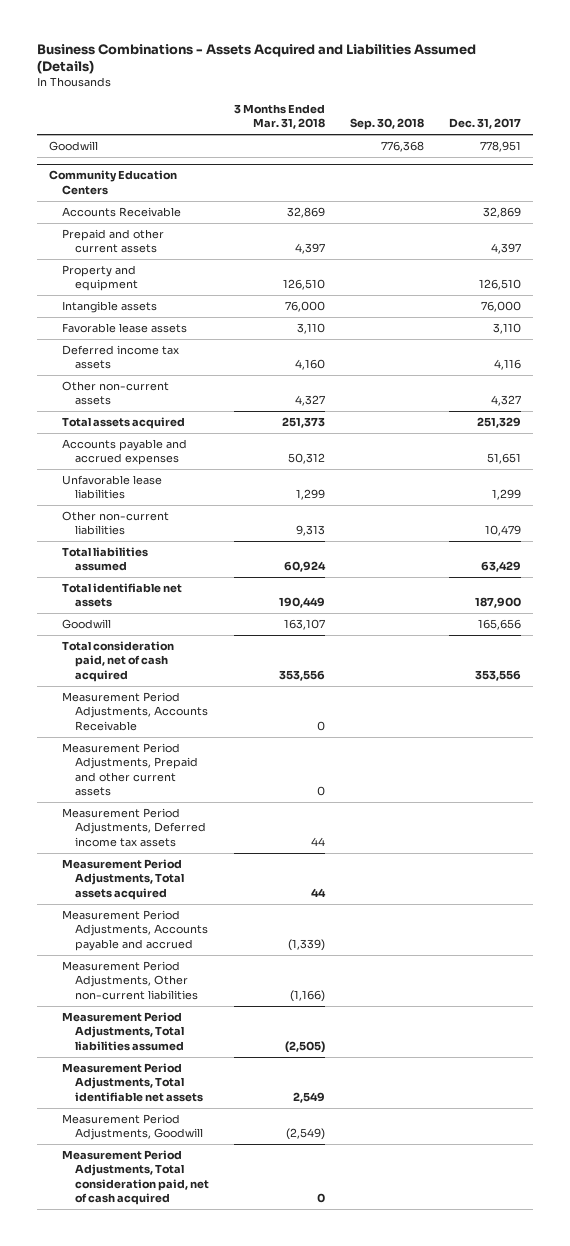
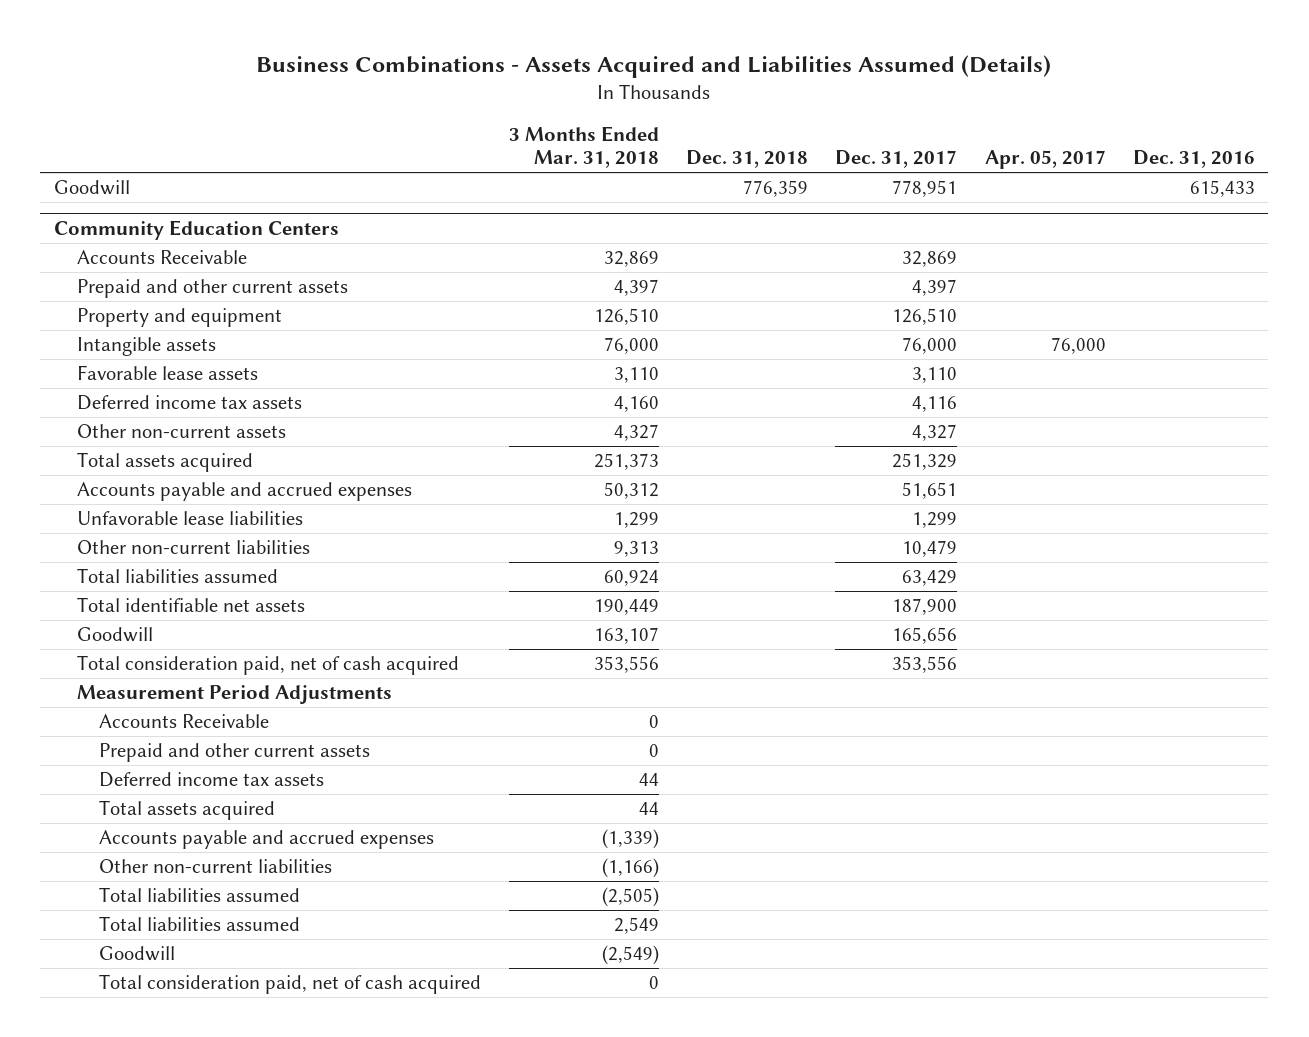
- | 3 Months Ended Mar. 31, 2018 | Sep. 30, 2018 | Dec. 31, 2017
+ | 3 Months Ended Mar. 31, 2018 | Dec. 31, 2018 | Dec. 31, 2017 | Apr. 05, 2017 | Dec. 31, 2016
@ Community Education Centers
- Measurement Period Adjustments, Accounts Receivable | 0 | |
- Measurement Period Adjustments, Prepaid and other current assets | 0 | |
- Measurement Period Adjustments, Deferred income tax assets | 44 | |
- Measurement Period Adjustments, Total assets acquired | 44 | |
- Measurement Period Adjustments, Accounts payable and accrued | (1,339) | |
- Measurement Period Adjustments, Other non-current liabilities | (1,166) | |
- Measurement Period Adjustments, Total liabilities assumed | (2,505) | |
- Measurement Period Adjustments, Total identifiable net assets | 2,549 | |
- Measurement Period Adjustments, Goodwill | (2,549) | |
- Measurement Period Adjustments, Total consideration paid, net of cash acquired | 0 | |
+ Measurement Period Adjustments
+ Accounts Receivable | 0 | | | |
+ Prepaid and other current assets | 0 | | | |
+ Deferred income tax assets | 44 | | | |
+ Total assets acquired | 44 | | | |
+ Accounts payable and accrued expenses | (1,339) | | | |
+ Other non-current liabilities | (1,166) | | | |
+ Total liabilities assumed | (2,505) | | | |
+ Total liabilities assumed | 2,549 | | | |
+ Goodwill | (2,549) | | | |
+ Total consideration paid, net of cash acquired | 0 | | | |

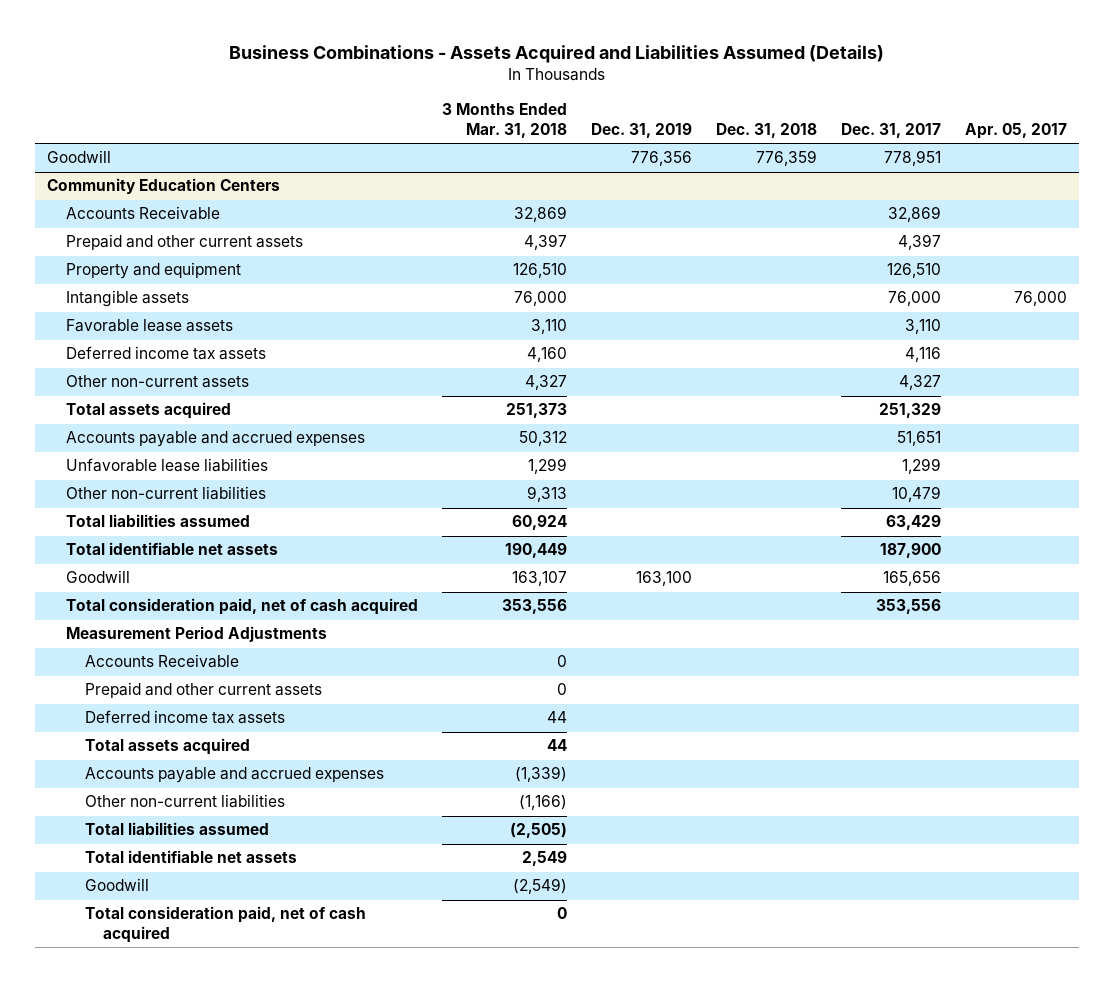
- | 3 Months Ended Mar. 31, 2018 | Dec. 31, 2018 | Dec. 31, 2017 | Apr. 05, 2017 | Dec. 31, 2016
+ | 3 Months Ended Mar. 31, 2018 | Dec. 31, 2019 | Dec. 31, 2018 | Dec. 31, 2017 | Apr. 05, 2017
@ Community Education Centers
- Total liabilities assumed | 2,549 | | | |
+ Total identifiable net assets | 2,549 | | | |

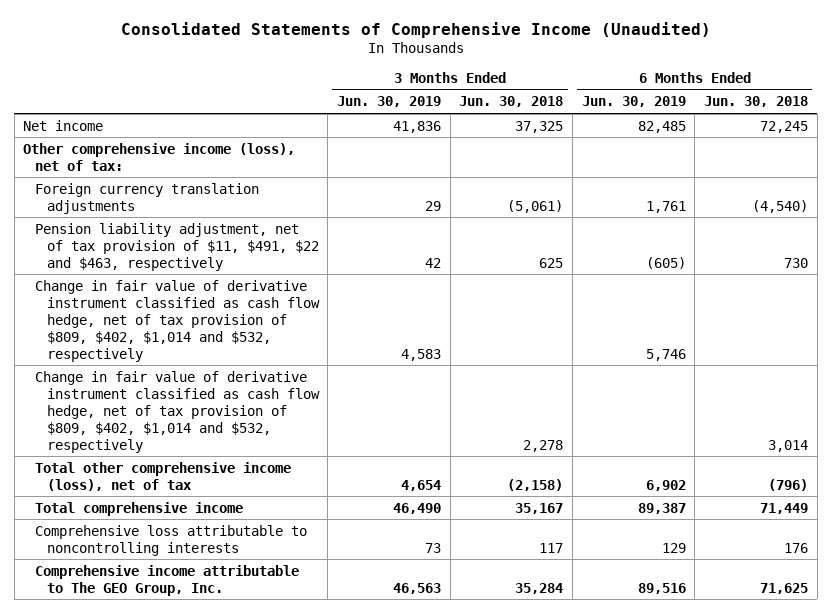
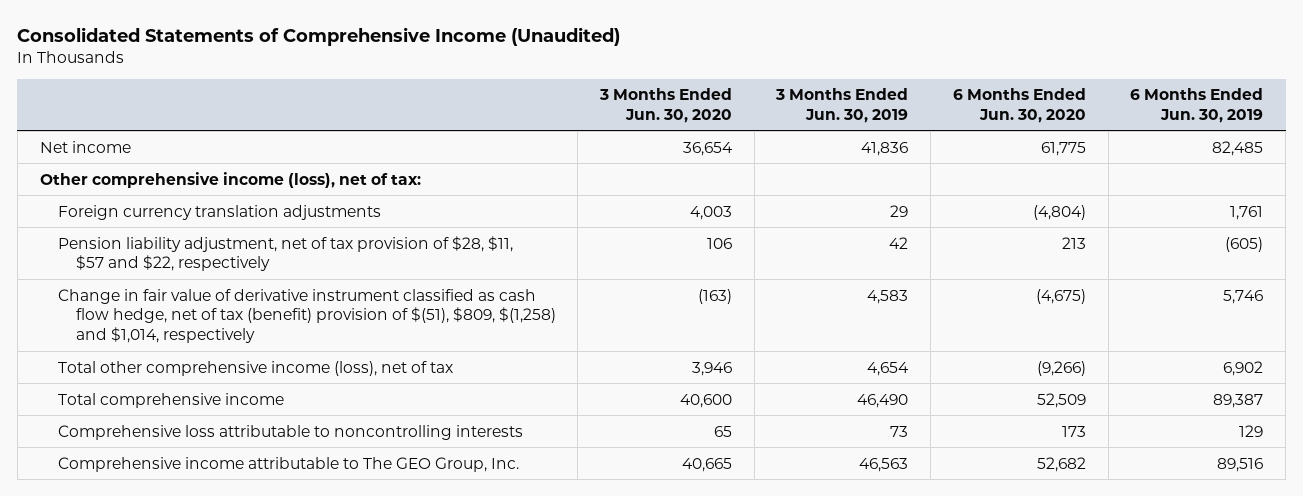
- | 3 Months Ended Jun. 30, 2019 | 3 Months Ended Jun. 30, 2018 | 6 Months Ended Jun. 30, 2019 | 6 Months Ended Jun. 30, 2018
+ | 3 Months Ended Jun. 30, 2020 | 3 Months Ended Jun. 30, 2019 | 6 Months Ended Jun. 30, 2020 | 6 Months Ended Jun. 30, 2019
- Pension liability adjustment, net of tax provision of $11, $491, $22 and $463, respectively | 42 | 625 | (605) | 730
- Change in fair value of derivative instrument classified as cash flow hedge, net of tax provision of $809, $402, $1,014 and $532, respectively | 4,583 | | 5,746 |
- Change in fair value of derivative instrument classified as cash flow hedge, net of tax provision of $809, $402, $1,014 and $532, respectively | | 2,278 | | 3,014
+ Pension liability adjustment, net of tax provision of $28, $11, $57 and $22, respectively | 106 | 42 | 213 | (605)
+ Change in fair value of derivative instrument classified as cash flow hedge, net of tax (benefit) provision of $(51), $809, $(1,258) and $1,014, respectively | (163) | 4,583 | (4,675) | 5,746

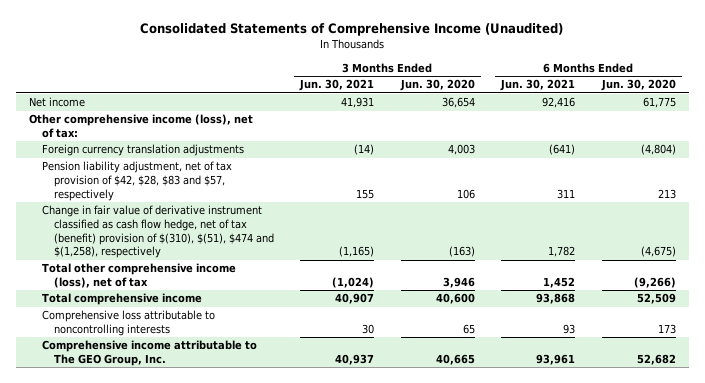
- | 3 Months Ended Jun. 30, 2020 | 3 Months Ended Jun. 30, 2019 | 6 Months Ended Jun. 30, 2020 | 6 Months Ended Jun. 30, 2019
+ | 3 Months Ended Jun. 30, 2021 | 3 Months Ended Jun. 30, 2020 | 6 Months Ended Jun. 30, 2021 | 6 Months Ended Jun. 30, 2020
- Pension liability adjustment, net of tax provision of $28, $11, $57 and $22, respectively | 106 | 42 | 213 | (605)
- Change in fair value of derivative instrument classified as cash flow hedge, net of tax (benefit) provision of $(51), $809, $(1,258) and $1,014, respectively | (163) | 4,583 | (4,675) | 5,746
+ Pension liability adjustment, net of tax provision of $42, $28, $83 and $57, respectively | 155 | 106 | 311 | 213
+ Change in fair value of derivative instrument classified as cash flow hedge, net of tax (benefit) provision of $(310), $(51), $474 and $(1,258), respectively | (1,165) | (163) | 1,782 | (4,675)

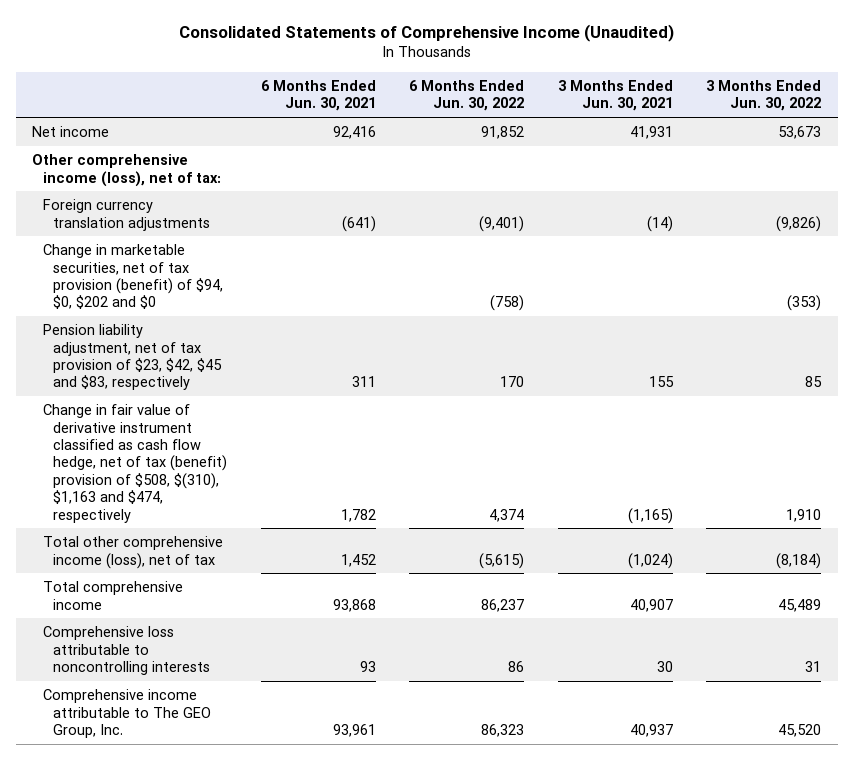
- | 3 Months Ended Jun. 30, 2021 | 3 Months Ended Jun. 30, 2020 | 6 Months Ended Jun. 30, 2021 | 6 Months Ended Jun. 30, 2020
+ | 6 Months Ended Jun. 30, 2021 | 6 Months Ended Jun. 30, 2022 | 3 Months Ended Jun. 30, 2021 | 3 Months Ended Jun. 30, 2022
- Pension liability adjustment, net of tax provision of $42, $28, $83 and $57, respectively | 155 | 106 | 311 | 213
- Change in fair value of derivative instrument classified as cash flow hedge, net of tax (benefit) provision of $(310), $(51), $474 and $(1,258), respectively | (1,165) | (163) | 1,782 | (4,675)
+ Change in marketable securities, net of tax provision (benefit) of $94, $0, $202 and $0 | | (758) | | (353)
+ Pension liability adjustment, net of tax provision of $23, $42, $45 and $83, respectively | 311 | 170 | 155 | 85
+ Change in fair value of derivative instrument classified as cash flow hedge, net of tax (benefit) provision of $508, $(310), $1,163 and $474, respectively | 1,782 | 4,374 | (1,165) | 1,910

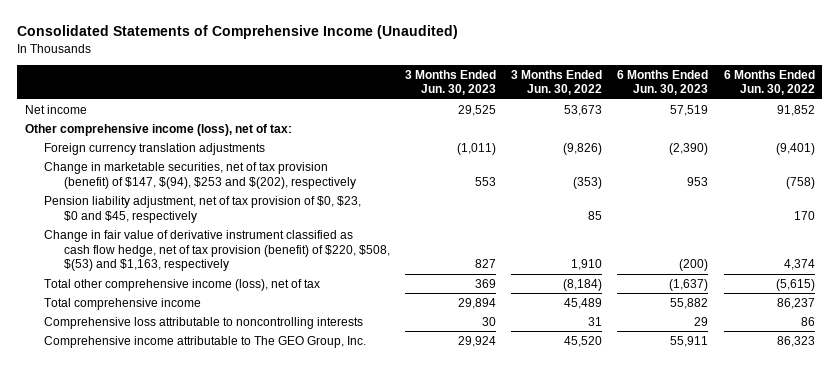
- | 6 Months Ended Jun. 30, 2021 | 6 Months Ended Jun. 30, 2022 | 3 Months Ended Jun. 30, 2021 | 3 Months Ended Jun. 30, 2022
+ | 3 Months Ended Jun. 30, 2023 | 3 Months Ended Jun. 30, 2022 | 6 Months Ended Jun. 30, 2023 | 6 Months Ended Jun. 30, 2022
- Change in marketable securities, net of tax provision (benefit) of $94, $0, $202 and $0 | | (758) | | (353)
- Pension liability adjustment, net of tax provision of $23, $42, $45 and $83, respectively | 311 | 170 | 155 | 85
- Change in fair value of derivative instrument classified as cash flow hedge, net of tax (benefit) provision of $508, $(310), $1,163 and $474, respectively | 1,782 | 4,374 | (1,165) | 1,910
+ Change in marketable securities, net of tax provision (benefit) of $147, $(94), $253 and $(202), respectively | 553 | (353) | 953 | (758)
+ Pension liability adjustment, net of tax provision of $0, $23, $0 and $45, respectively | | 85 | | 170
+ Change in fair value of derivative instrument classified as cash flow hedge, net of tax provision (benefit) of $220, $508, $(53) and $1,163, respectively | 827 | 1,910 | (200) | 4,374

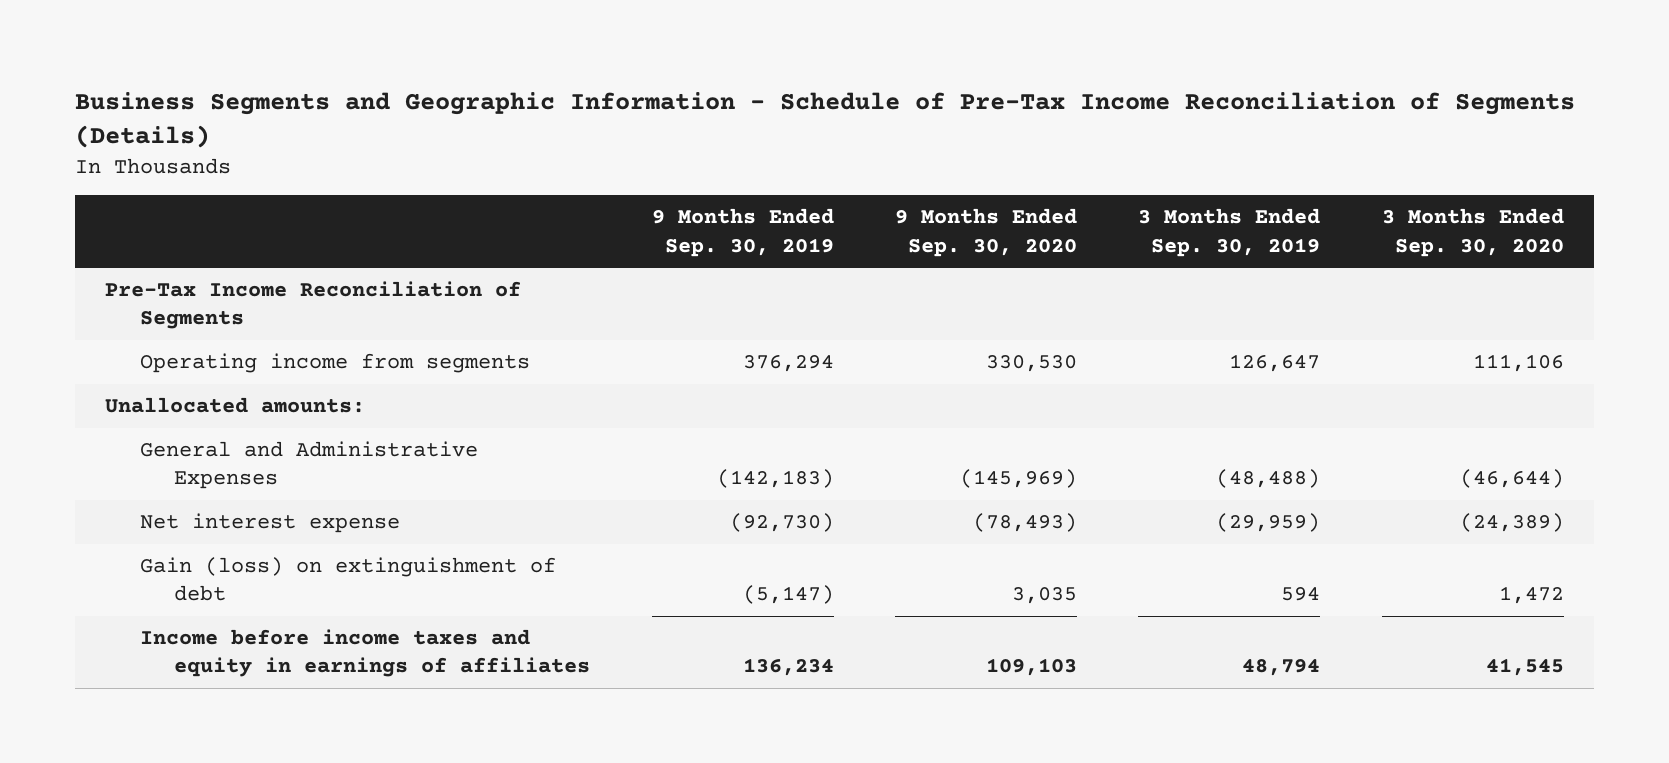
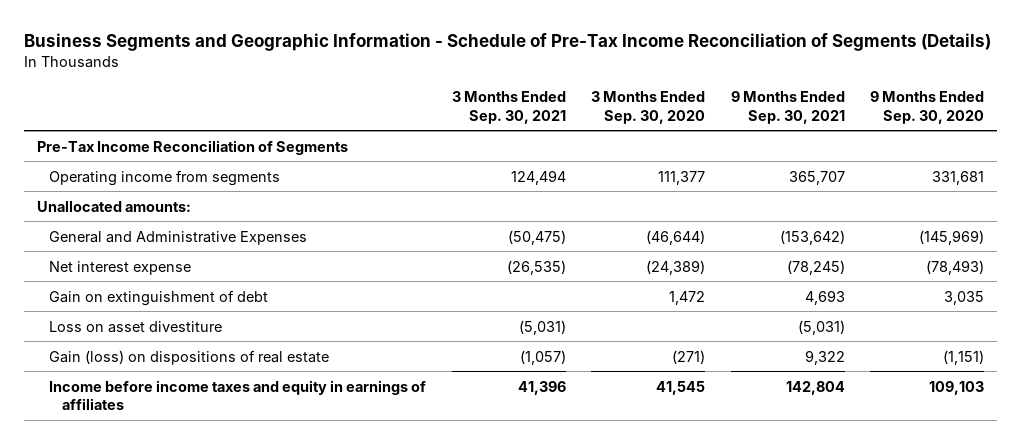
- | 9 Months Ended Sep. 30, 2019 | 9 Months Ended Sep. 30, 2020 | 3 Months Ended Sep. 30, 2019 | 3 Months Ended Sep. 30, 2020
+ | 3 Months Ended Sep. 30, 2021 | 3 Months Ended Sep. 30, 2020 | 9 Months Ended Sep. 30, 2021 | 9 Months Ended Sep. 30, 2020
- Operating income from segments | 376,294 | 330,530 | 126,647 | 111,106
+ Operating income from segments | 124,494 | 111,377 | 365,707 | 331,681
- Gain (loss) on extinguishment of debt | (5,147) | 3,035 | 594 | 1,472
+ Gain on extinguishment of debt | | 1,472 | 4,693 | 3,035
+ Loss on asset divestiture | (5,031) | | (5,031) |
+ Gain (loss) on dispositions of real estate | (1,057) | (271) | 9,322 | (1,151)

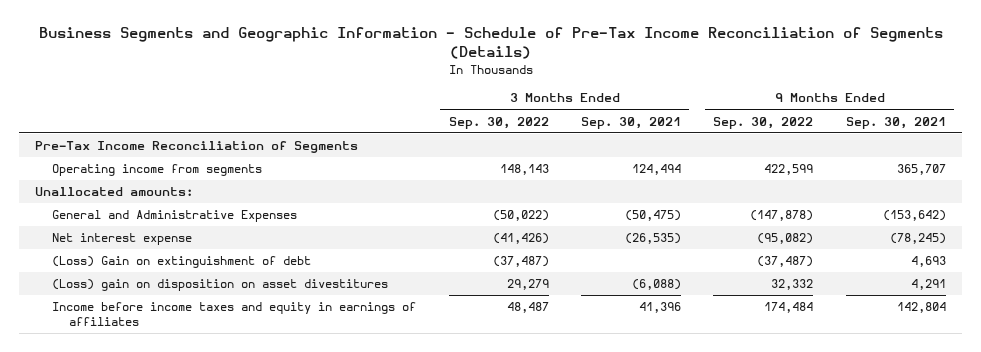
- | 3 Months Ended Sep. 30, 2021 | 3 Months Ended Sep. 30, 2020 | 9 Months Ended Sep. 30, 2021 | 9 Months Ended Sep. 30, 2020
+ | 3 Months Ended Sep. 30, 2022 | 3 Months Ended Sep. 30, 2021 | 9 Months Ended Sep. 30, 2022 | 9 Months Ended Sep. 30, 2021
- Gain on extinguishment of debt | | 1,472 | 4,693 | 3,035
- Loss on asset divestiture | (5,031) | | (5,031) |
- Gain (loss) on dispositions of real estate | (1,057) | (271) | 9,322 | (1,151)
+ (Loss) Gain on extinguishment of debt | (37,487) | | (37,487) | 4,693
+ (Loss) gain on disposition on asset divestitures | 29,279 | (6,088) | 32,332 | 4,291

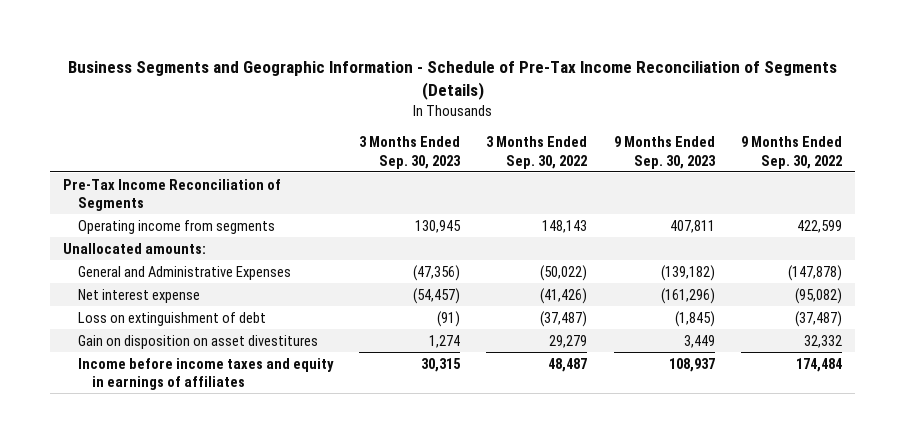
- | 3 Months Ended Sep. 30, 2022 | 3 Months Ended Sep. 30, 2021 | 9 Months Ended Sep. 30, 2022 | 9 Months Ended Sep. 30, 2021
+ | 3 Months Ended Sep. 30, 2023 | 3 Months Ended Sep. 30, 2022 | 9 Months Ended Sep. 30, 2023 | 9 Months Ended Sep. 30, 2022
- (Loss) Gain on extinguishment of debt | (37,487) | | (37,487) | 4,693
- (Loss) gain on disposition on asset divestitures | 29,279 | (6,088) | 32,332 | 4,291
+ Loss on extinguishment of debt | (91) | (37,487) | (1,845) | (37,487)
+ Gain on disposition on asset divestitures | 1,274 | 29,279 | 3,449 | 32,332

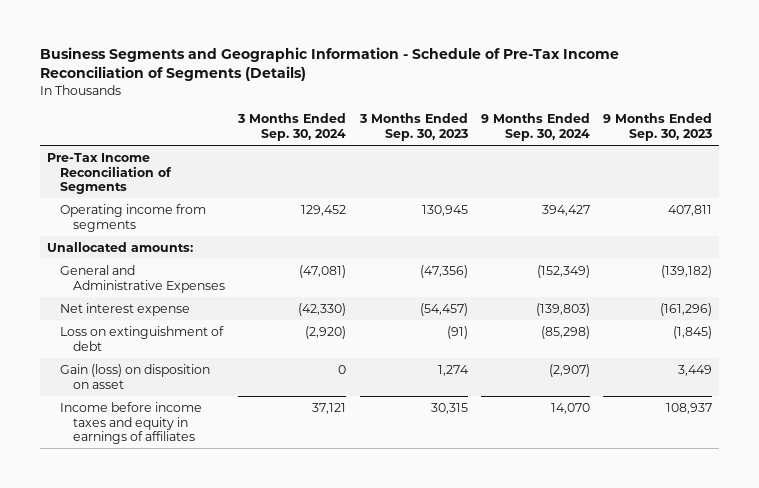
- | 3 Months Ended Sep. 30, 2023 | 3 Months Ended Sep. 30, 2022 | 9 Months Ended Sep. 30, 2023 | 9 Months Ended Sep. 30, 2022
+ | 3 Months Ended Sep. 30, 2024 | 3 Months Ended Sep. 30, 2023 | 9 Months Ended Sep. 30, 2024 | 9 Months Ended Sep. 30, 2023
- Gain on disposition on asset divestitures | 1,274 | 29,279 | 3,449 | 32,332
+ Gain (loss) on disposition on asset | 0 | 1,274 | (2,907) | 3,449

